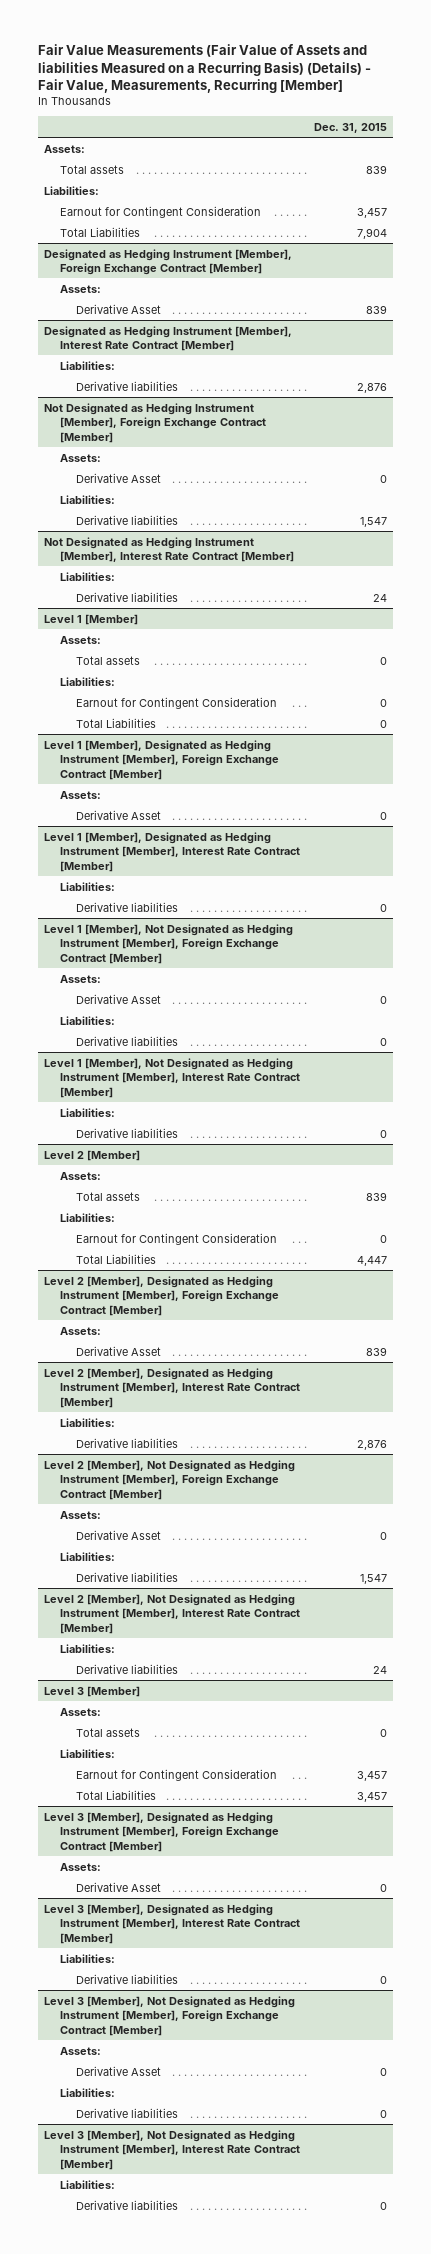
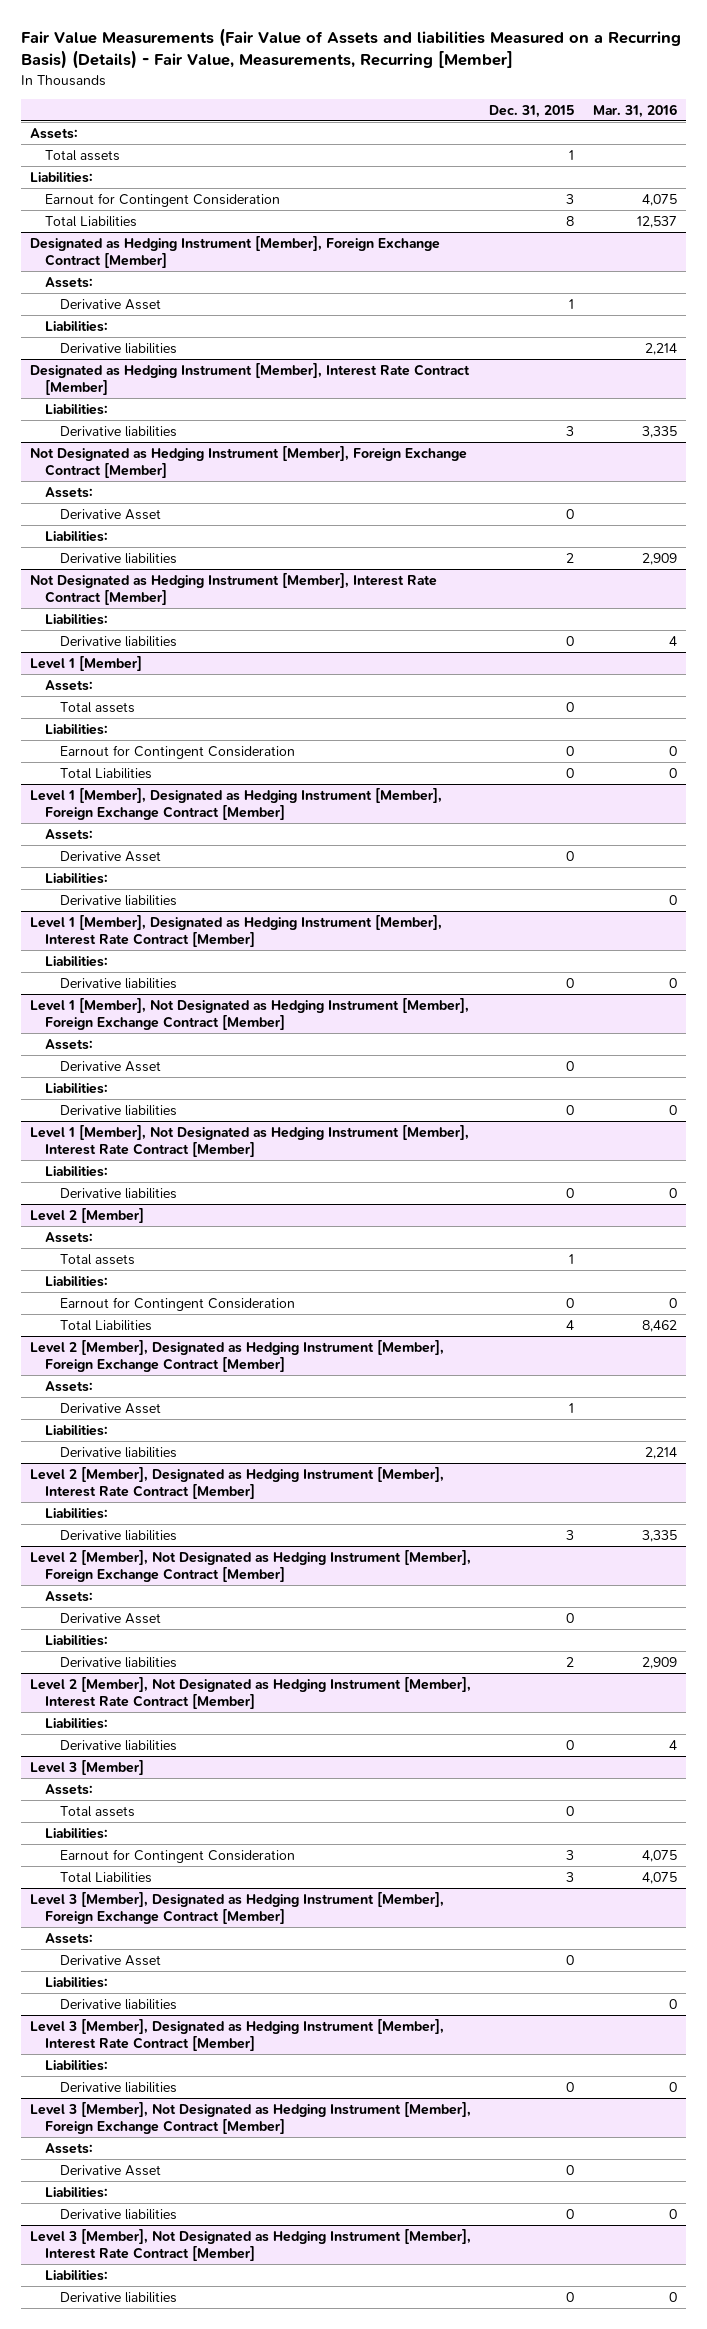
- | Dec. 31, 2015
+ | Dec. 31, 2015 | Mar. 31, 2016
- Total assets | 839
+ Total assets | 1 |
- Earnout for Contingent Consideration | 3,457
- Total Liabilities | 7,904
+ Earnout for Contingent Consideration | 3 | 4,075
+ Total Liabilities | 8 | 12,537
@ Designated as Hedging Instrument [Member], Foreign Exchange Contract [Member]
- Derivative Asset | 839
+ Derivative Asset | 1 |
+ Liabilities:
+ Derivative liabilities | | 2,214
@ Designated as Hedging Instrument [Member], Interest Rate Contract [Member]
- Derivative liabilities | 2,876
+ Derivative liabilities | 3 | 3,335
@ Not Designated as Hedging Instrument [Member], Foreign Exchange Contract [Member]
- Derivative liabilities | 1,547
+ Derivative liabilities | 2 | 2,909
@ Not Designated as Hedging Instrument [Member], Interest Rate Contract [Member]
- Derivative liabilities | 24
+ Derivative liabilities | 0 | 4
@ Level 1 [Member], Designated as Hedging Instrument [Member], Foreign Exchange Contract [Member]
+ Liabilities:
+ Derivative liabilities | | 0
@ Level 2 [Member]
- Total assets | 839
+ Total assets | 1 |
- Total Liabilities | 4,447
+ Total Liabilities | 4 | 8,462
@ Level 2 [Member], Designated as Hedging Instrument [Member], Foreign Exchange Contract [Member]
- Derivative Asset | 839
+ Derivative Asset | 1 |
+ Liabilities:
+ Derivative liabilities | | 2,214
@ Level 2 [Member], Designated as Hedging Instrument [Member], Interest Rate Contract [Member]
- Derivative liabilities | 2,876
+ Derivative liabilities | 3 | 3,335
@ Level 2 [Member], Not Designated as Hedging Instrument [Member], Foreign Exchange Contract [Member]
- Derivative liabilities | 1,547
+ Derivative liabilities | 2 | 2,909
@ Level 2 [Member], Not Designated as Hedging Instrument [Member], Interest Rate Contract [Member]
- Derivative liabilities | 24
+ Derivative liabilities | 0 | 4
@ Level 3 [Member]
- Earnout for Contingent Consideration | 3,457
- Total Liabilities | 3,457
+ Earnout for Contingent Consideration | 3 | 4,075
+ Total Liabilities | 3 | 4,075
@ Level 3 [Member], Designated as Hedging Instrument [Member], Foreign Exchange Contract [Member]
+ Liabilities:
+ Derivative liabilities | | 0

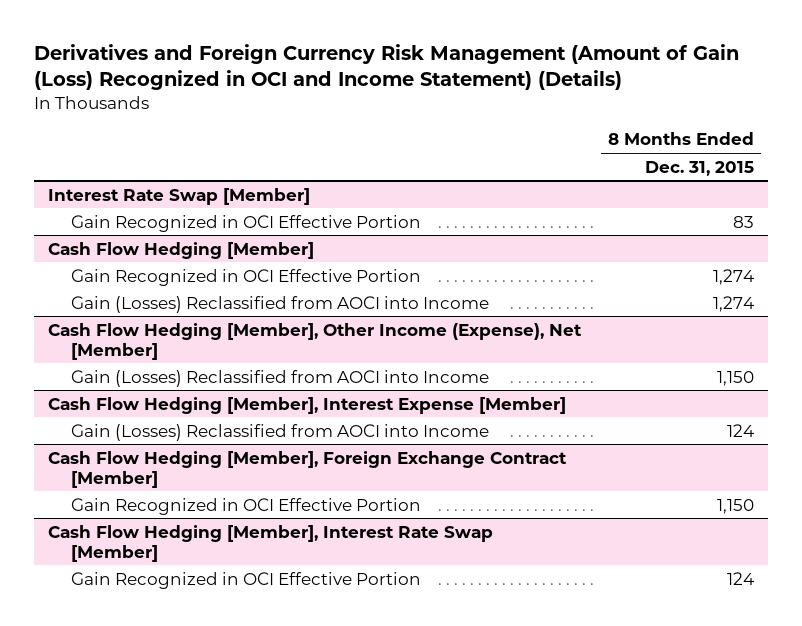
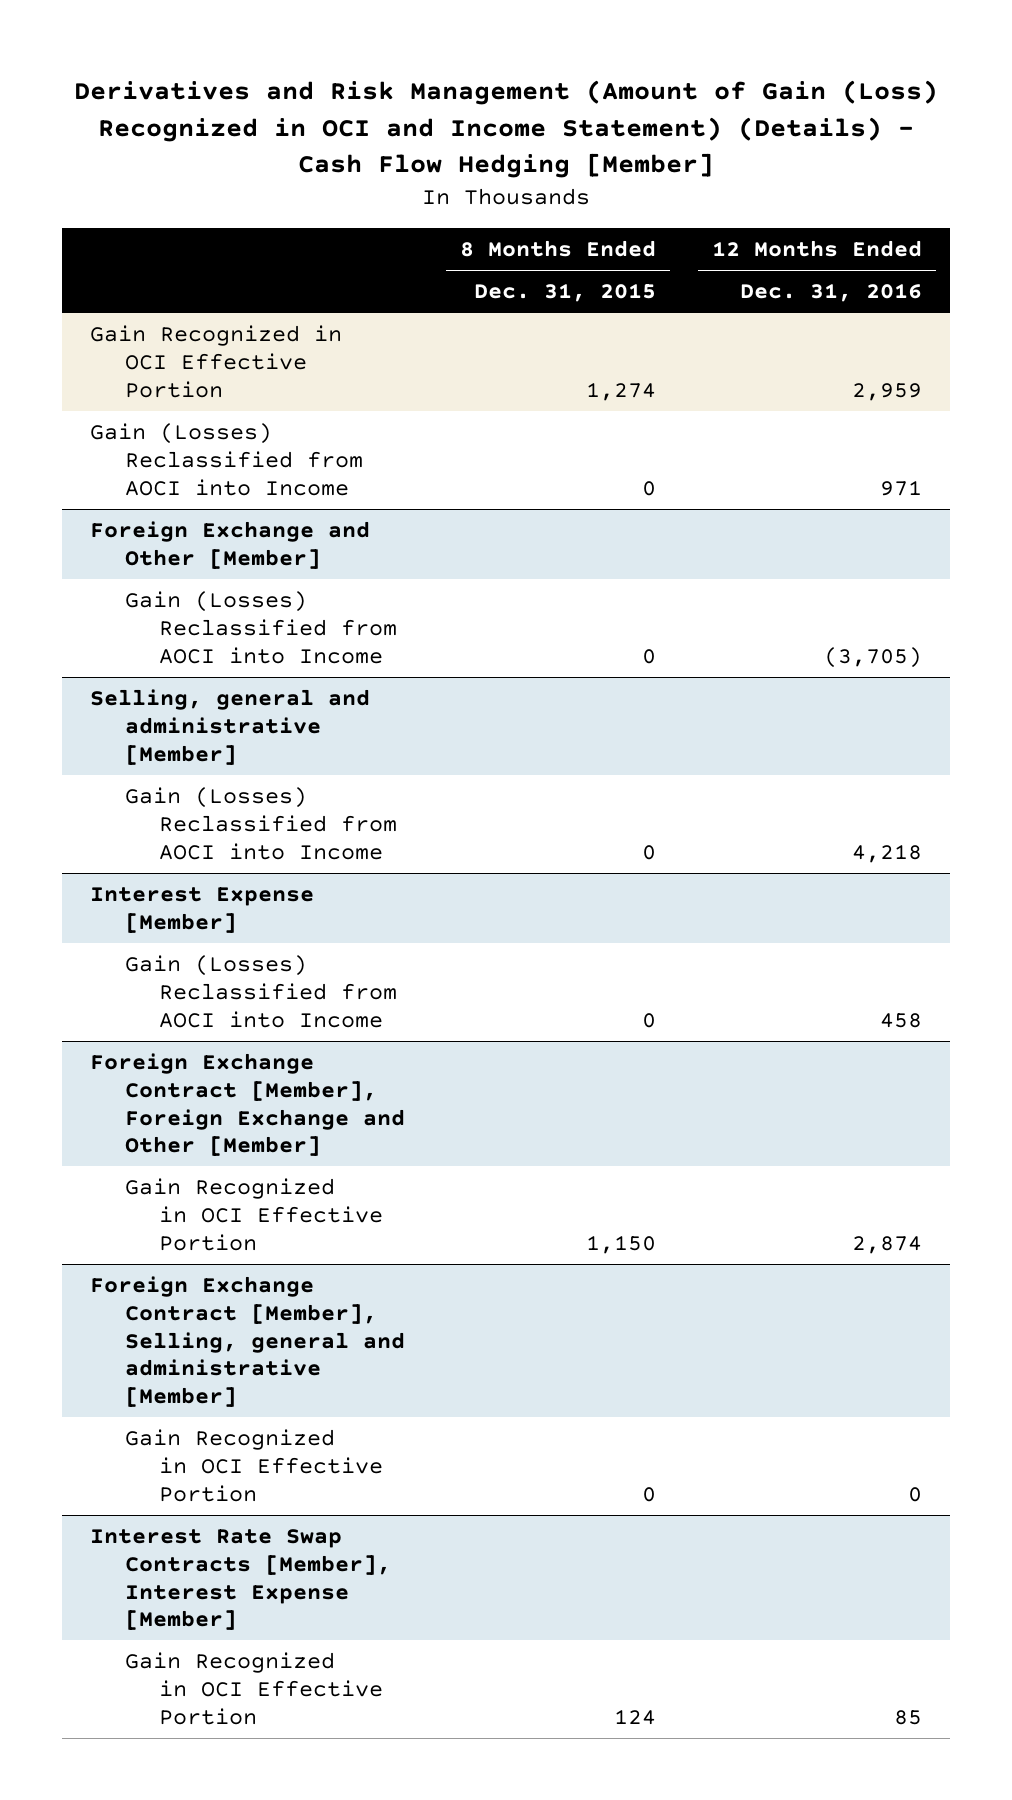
- Derivatives and Foreign Currency Risk Management (Amount of Gain (Loss) Recognized in OCI and Income Statement) (Details)
+ Derivatives and Risk Management (Amount of Gain (Loss) Recognized in OCI and Income Statement) (Details) - Cash Flow Hedging [Member]
- | 8 Months Ended Dec. 31, 2015
+ | 8 Months Ended Dec. 31, 2015 | 12 Months Ended Dec. 31, 2016
- Interest Rate Swap [Member]
- Gain Recognized in OCI Effective Portion | 83
- Cash Flow Hedging [Member]
- Gain (Losses) Reclassified from AOCI into Income | 1,274
- Cash Flow Hedging [Member], Other Income (Expense), Net [Member]
- Gain (Losses) Reclassified from AOCI into Income | 1,150
- Cash Flow Hedging [Member], Interest Expense [Member]
- Gain (Losses) Reclassified from AOCI into Income | 124
- Cash Flow Hedging [Member], Foreign Exchange Contract [Member]
+ Gain (Losses) Reclassified from AOCI into Income | 0 | 971
+ Foreign Exchange and Other [Member]
+ Gain (Losses) Reclassified from AOCI into Income | 0 | (3,705)
+ Selling, general and administrative [Member]
+ Gain (Losses) Reclassified from AOCI into Income | 0 | 4,218
+ Interest Expense [Member]
+ Gain (Losses) Reclassified from AOCI into Income | 0 | 458
+ Foreign Exchange Contract [Member], Foreign Exchange and Other [Member]
- Cash Flow Hedging [Member], Interest Rate Swap [Member]
+ Foreign Exchange Contract [Member], Selling, general and administrative [Member]
+ Gain Recognized in OCI Effective Portion | 0 | 0
+ Interest Rate Swap Contracts [Member], Interest Expense [Member]

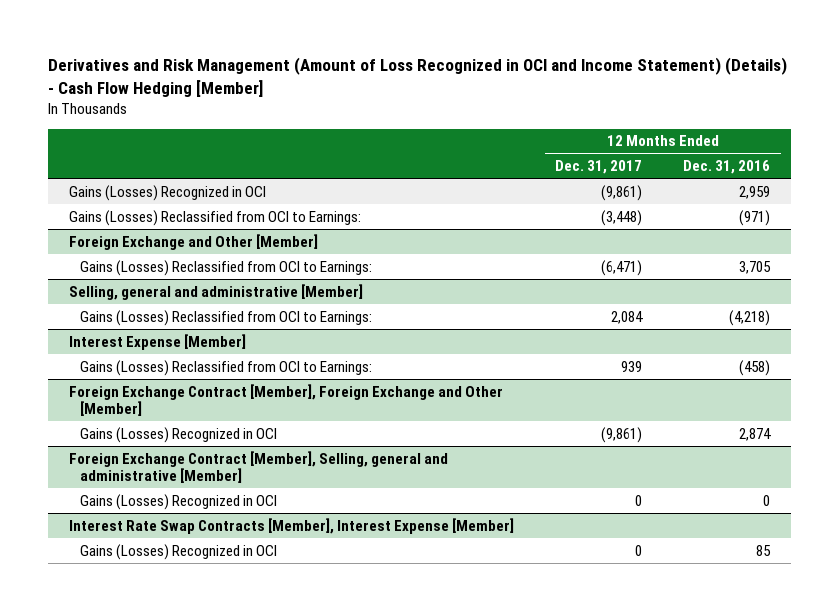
- Derivatives and Risk Management (Amount of Gain (Loss) Recognized in OCI and Income Statement) (Details) - Cash Flow Hedging [Member]
+ Derivatives and Risk Management (Amount of Loss Recognized in OCI and Income Statement) (Details) - Cash Flow Hedging [Member]
- | 8 Months Ended Dec. 31, 2015 | 12 Months Ended Dec. 31, 2016
+ | 12 Months Ended Dec. 31, 2017 | 12 Months Ended Dec. 31, 2016
- Gain Recognized in OCI Effective Portion | 1,274 | 2,959
- Gain (Losses) Reclassified from AOCI into Income | 0 | 971
+ Gains (Losses) Recognized in OCI | (9,861) | 2,959
+ Gains (Losses) Reclassified from OCI to Earnings: | (3,448) | (971)
@ Foreign Exchange and Other [Member]
- Gain (Losses) Reclassified from AOCI into Income | 0 | (3,705)
+ Gains (Losses) Reclassified from OCI to Earnings: | (6,471) | 3,705
@ Selling, general and administrative [Member]
- Gain (Losses) Reclassified from AOCI into Income | 0 | 4,218
+ Gains (Losses) Reclassified from OCI to Earnings: | 2,084 | (4,218)
@ Interest Expense [Member]
- Gain (Losses) Reclassified from AOCI into Income | 0 | 458
+ Gains (Losses) Reclassified from OCI to Earnings: | 939 | (458)
@ Foreign Exchange Contract [Member], Foreign Exchange and Other [Member]
- Gain Recognized in OCI Effective Portion | 1,150 | 2,874
+ Gains (Losses) Recognized in OCI | (9,861) | 2,874
@ Foreign Exchange Contract [Member], Selling, general and administrative [Member]
- Gain Recognized in OCI Effective Portion | 0 | 0
+ Gains (Losses) Recognized in OCI | 0 | 0
@ Interest Rate Swap Contracts [Member], Interest Expense [Member]
- Gain Recognized in OCI Effective Portion | 124 | 85
+ Gains (Losses) Recognized in OCI | 0 | 85

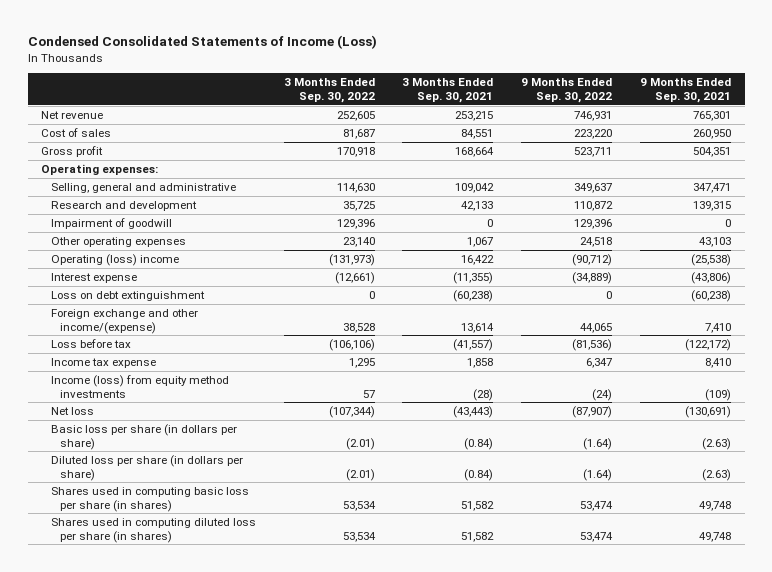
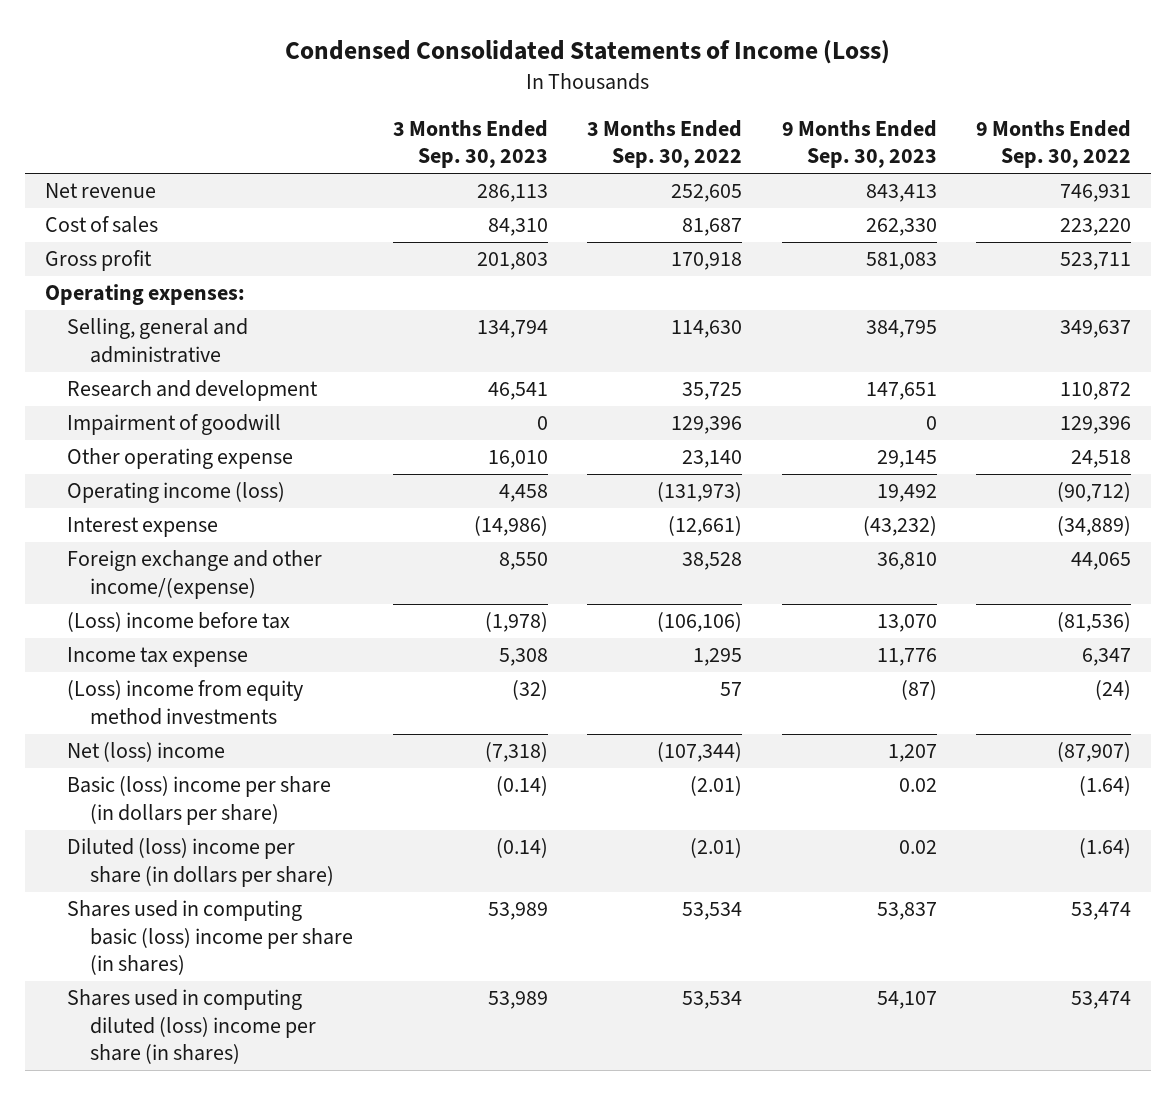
- | 3 Months Ended Sep. 30, 2022 | 3 Months Ended Sep. 30, 2021 | 9 Months Ended Sep. 30, 2022 | 9 Months Ended Sep. 30, 2021
+ | 3 Months Ended Sep. 30, 2023 | 3 Months Ended Sep. 30, 2022 | 9 Months Ended Sep. 30, 2023 | 9 Months Ended Sep. 30, 2022
- Other operating expenses | 23,140 | 1,067 | 24,518 | 43,103
- Operating (loss) income | (131,973) | 16,422 | (90,712) | (25,538)
+ Other operating expense | 16,010 | 23,140 | 29,145 | 24,518
+ Operating income (loss) | 4,458 | (131,973) | 19,492 | (90,712)
- Loss on debt extinguishment | 0 | (60,238) | 0 | (60,238)
- Loss before tax | (106,106) | (41,557) | (81,536) | (122,172)
+ (Loss) income before tax | (1,978) | (106,106) | 13,070 | (81,536)
- Income (loss) from equity method investments | 57 | (28) | (24) | (109)
- Net loss | (107,344) | (43,443) | (87,907) | (130,691)
- Basic loss per share (in dollars per share) | (2.01) | (0.84) | (1.64) | (2.63)
- Diluted loss per share (in dollars per share) | (2.01) | (0.84) | (1.64) | (2.63)
- Shares used in computing basic loss per share (in shares) | 53,534 | 51,582 | 53,474 | 49,748
- Shares used in computing diluted loss per share (in shares) | 53,534 | 51,582 | 53,474 | 49,748
+ (Loss) income from equity method investments | (32) | 57 | (87) | (24)
+ Net (loss) income | (7,318) | (107,344) | 1,207 | (87,907)
+ Basic (loss) income per share (in dollars per share) | (0.14) | (2.01) | 0.02 | (1.64)
+ Diluted (loss) income per share (in dollars per share) | (0.14) | (2.01) | 0.02 | (1.64)
+ Shares used in computing basic (loss) income per share (in shares) | 53,989 | 53,534 | 53,837 | 53,474
+ Shares used in computing diluted (loss) income per share (in shares) | 53,989 | 53,534 | 54,107 | 53,474

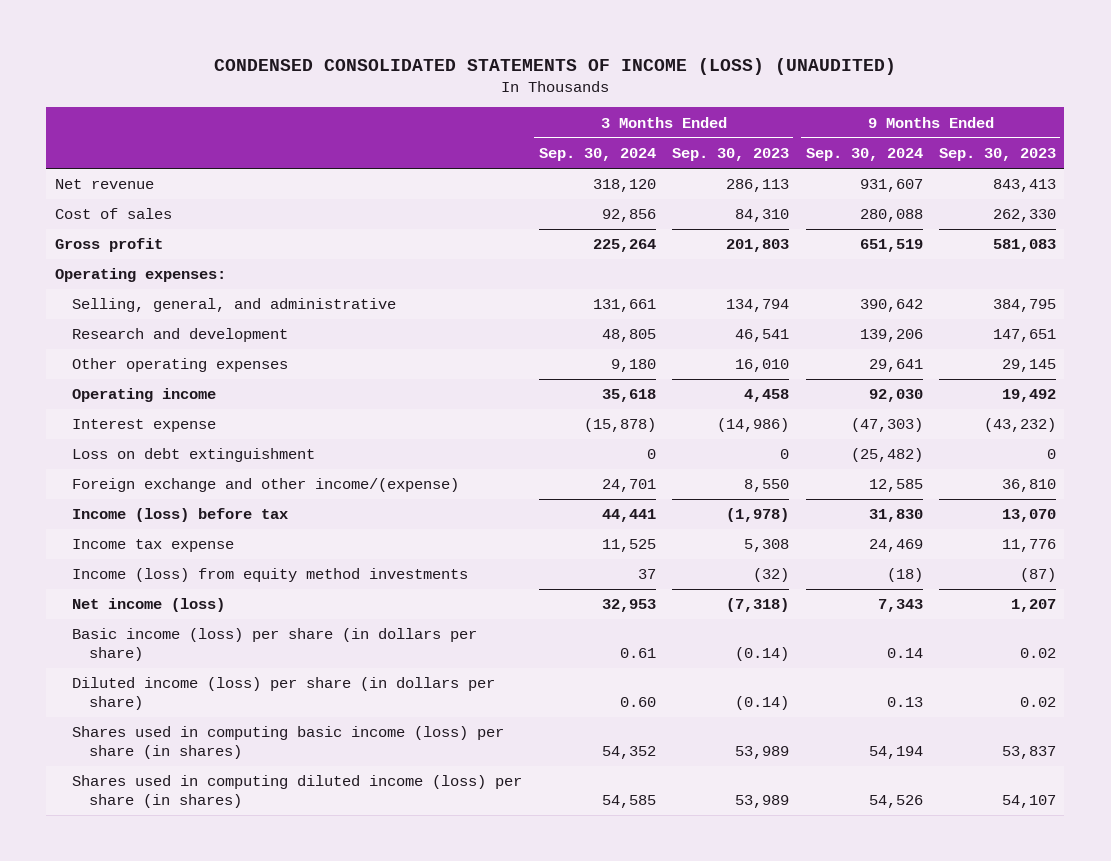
- Condensed Consolidated Statements of Income (Loss)
+ CONDENSED CONSOLIDATED STATEMENTS OF INCOME (LOSS) (UNAUDITED)
- | 3 Months Ended Sep. 30, 2023 | 3 Months Ended Sep. 30, 2022 | 9 Months Ended Sep. 30, 2023 | 9 Months Ended Sep. 30, 2022
+ | 3 Months Ended Sep. 30, 2024 | 3 Months Ended Sep. 30, 2023 | 9 Months Ended Sep. 30, 2024 | 9 Months Ended Sep. 30, 2023
- Selling, general and administrative | 134,794 | 114,630 | 384,795 | 349,637
+ Selling, general, and administrative | 131,661 | 134,794 | 390,642 | 384,795
- Impairment of goodwill | 0 | 129,396 | 0 | 129,396
- Other operating expense | 16,010 | 23,140 | 29,145 | 24,518
- Operating income (loss) | 4,458 | (131,973) | 19,492 | (90,712)
+ Other operating expenses | 9,180 | 16,010 | 29,641 | 29,145
+ Operating income | 35,618 | 4,458 | 92,030 | 19,492
+ Loss on debt extinguishment | 0 | 0 | (25,482) | 0
- (Loss) income before tax | (1,978) | (106,106) | 13,070 | (81,536)
+ Income (loss) before tax | 44,441 | (1,978) | 31,830 | 13,070
- (Loss) income from equity method investments | (32) | 57 | (87) | (24)
- Net (loss) income | (7,318) | (107,344) | 1,207 | (87,907)
- Basic (loss) income per share (in dollars per share) | (0.14) | (2.01) | 0.02 | (1.64)
- Diluted (loss) income per share (in dollars per share) | (0.14) | (2.01) | 0.02 | (1.64)
- Shares used in computing basic (loss) income per share (in shares) | 53,989 | 53,534 | 53,837 | 53,474
- Shares used in computing diluted (loss) income per share (in shares) | 53,989 | 53,534 | 54,107 | 53,474
+ Income (loss) from equity method investments | 37 | (32) | (18) | (87)
+ Net income (loss) | 32,953 | (7,318) | 7,343 | 1,207
+ Basic income (loss) per share (in dollars per share) | 0.61 | (0.14) | 0.14 | 0.02
+ Diluted income (loss) per share (in dollars per share) | 0.60 | (0.14) | 0.13 | 0.02
+ Shares used in computing basic income (loss) per share (in shares) | 54,352 | 53,989 | 54,194 | 53,837
+ Shares used in computing diluted income (loss) per share (in shares) | 54,585 | 53,989 | 54,526 | 54,107

